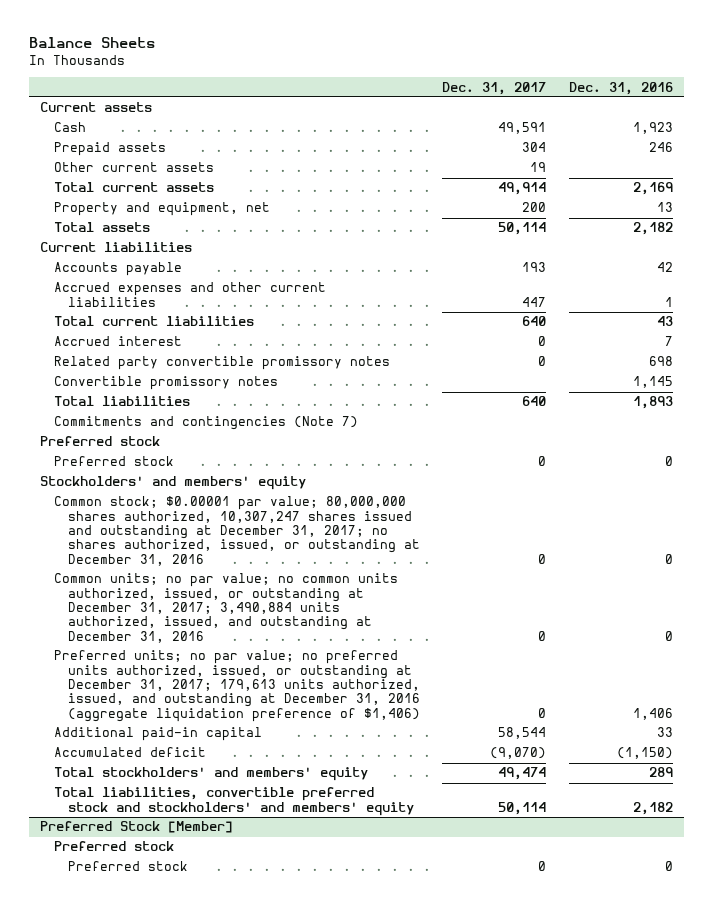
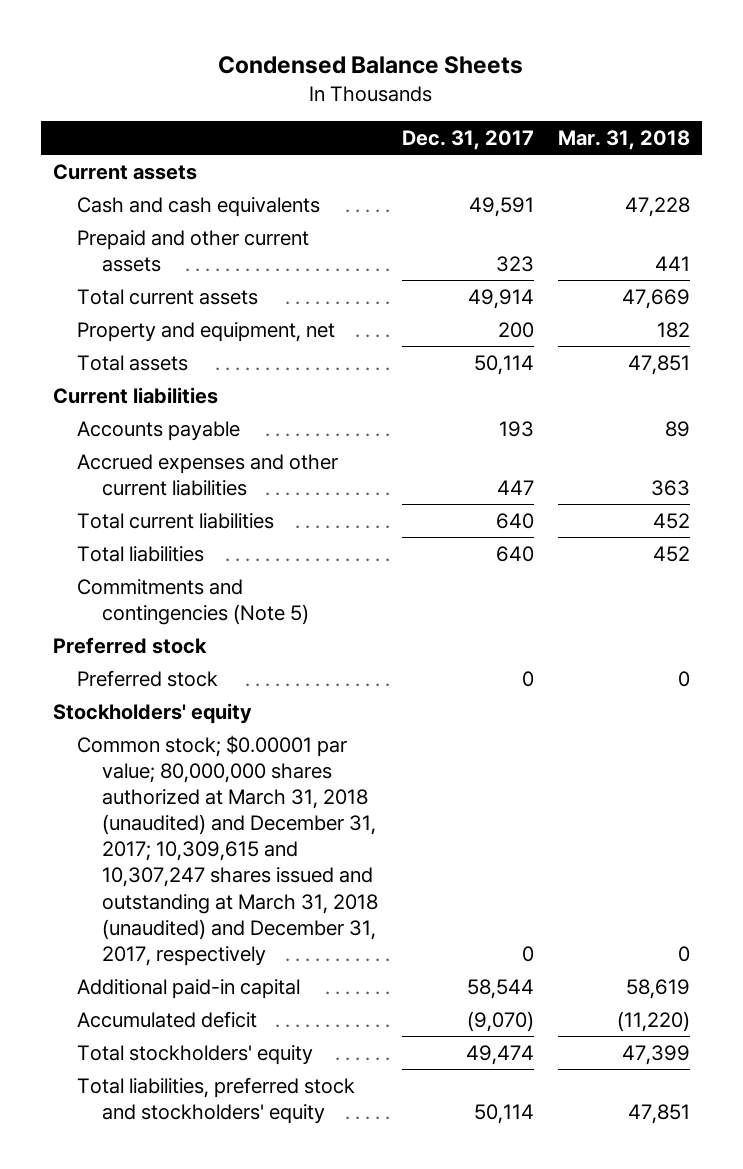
- Balance Sheets
+ Condensed Balance Sheets
- | Dec. 31, 2017 | Dec. 31, 2016
+ | Dec. 31, 2017 | Mar. 31, 2018
- Cash | 49,591 | 1,923
- Prepaid assets | 304 | 246
- Other current assets | 19 |
+ Cash and cash equivalents | 49,591 | 47,228
+ Prepaid and other current assets | 323 | 441
- Accrued interest | 0 | 7
- Related party convertible promissory notes | 0 | 698
- Convertible promissory notes | | 1,145
- Commitments and contingencies (Note 7)
+ Commitments and contingencies (Note 5)
- Stockholders' and members' equity
- Common stock; $0.00001 par value; 80,000,000 shares authorized, 10,307,247 shares issued and outstanding at December 31, 2017; no shares authorized, issued, or outstanding at December 31, 2016 | 0 | 0
- Common units; no par value; no common units authorized, issued, or outstanding at December 31, 2017; 3,490,884 units authorized, issued, and outstanding at December 31, 2016 | 0 | 0
- Preferred units; no par value; no preferred units authorized, issued, or outstanding at December 31, 2017; 179,613 units authorized, issued, and outstanding at December 31, 2016 (aggregate liquidation preference of $1,406) | 0 | 1,406
+ Stockholders' equity
+ Common stock; $0.00001 par value; 80,000,000 shares authorized at March 31, 2018 (unaudited) and December 31, 2017; 10,309,615 and 10,307,247 shares issued and outstanding at March 31, 2018 (unaudited) and December 31, 2017, respectively | 0 | 0
- Total stockholders' and members' equity | 49,474 | 289
- Total liabilities, convertible preferred stock and stockholders' and members' equity | 50,114 | 2,182
- Preferred Stock [Member]
- Preferred stock
- Preferred stock | 0 | 0
+ Total stockholders' equity | 49,474 | 47,399
+ Total liabilities, preferred stock and stockholders' equity | 50,114 | 47,851

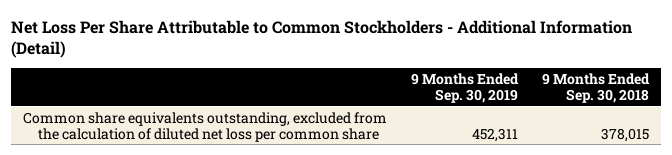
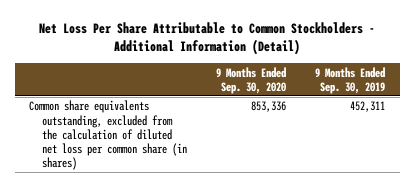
- | 9 Months Ended Sep. 30, 2019 | 9 Months Ended Sep. 30, 2018
+ | 9 Months Ended Sep. 30, 2020 | 9 Months Ended Sep. 30, 2019
- Common share equivalents outstanding, excluded from the calculation of diluted net loss per common share | 452,311 | 378,015
+ Common share equivalents outstanding, excluded from the calculation of diluted net loss per common share (in shares) | 853,336 | 452,311

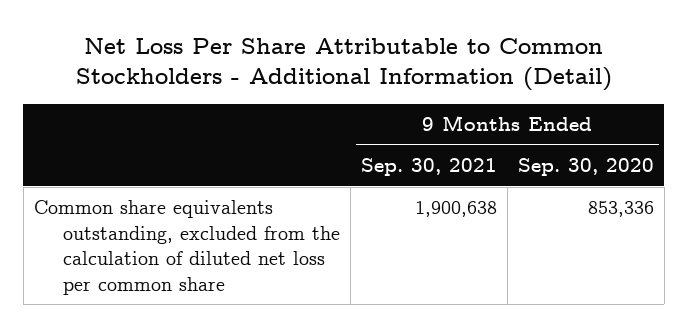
- | 9 Months Ended Sep. 30, 2020 | 9 Months Ended Sep. 30, 2019
+ | 9 Months Ended Sep. 30, 2021 | 9 Months Ended Sep. 30, 2020
- Common share equivalents outstanding, excluded from the calculation of diluted net loss per common share (in shares) | 853,336 | 452,311
+ Common share equivalents outstanding, excluded from the calculation of diluted net loss per common share | 1,900,638 | 853,336

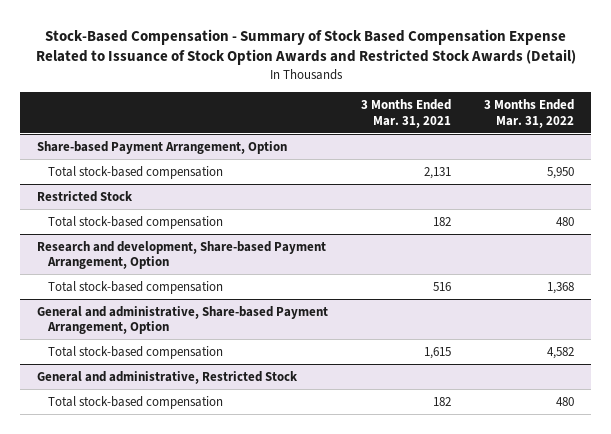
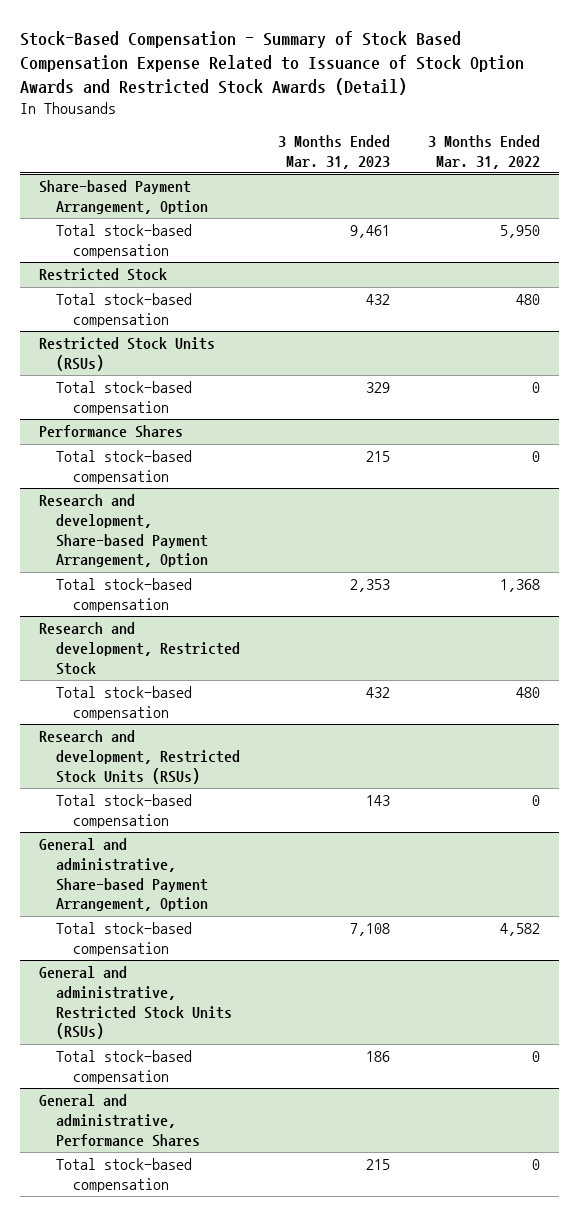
- | 3 Months Ended Mar. 31, 2021 | 3 Months Ended Mar. 31, 2022
+ | 3 Months Ended Mar. 31, 2023 | 3 Months Ended Mar. 31, 2022
+ Restricted Stock Units (RSUs)
+ Total stock-based compensation | 329 | 0
+ Performance Shares
+ Total stock-based compensation | 215 | 0
+ Research and development, Restricted Stock
+ Total stock-based compensation | 432 | 480
+ Research and development, Restricted Stock Units (RSUs)
+ Total stock-based compensation | 143 | 0
- General and administrative, Restricted Stock
- Total stock-based compensation | 182 | 480
+ General and administrative, Restricted Stock Units (RSUs)
+ Total stock-based compensation | 186 | 0
+ General and administrative, Performance Shares
+ Total stock-based compensation | 215 | 0

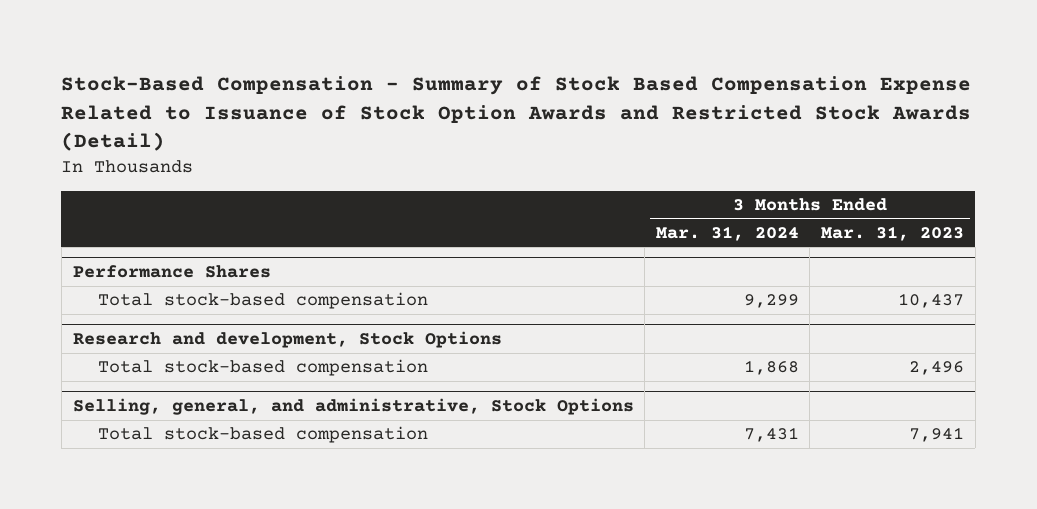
- | 3 Months Ended Mar. 31, 2023 | 3 Months Ended Mar. 31, 2022
+ | 3 Months Ended Mar. 31, 2024 | 3 Months Ended Mar. 31, 2023
- Share-based Payment Arrangement, Option
- Total stock-based compensation | 9,461 | 5,950
- Restricted Stock
- Total stock-based compensation | 432 | 480
- Restricted Stock Units (RSUs)
- Total stock-based compensation | 329 | 0
@ Performance Shares
- Total stock-based compensation | 215 | 0
- Research and development, Share-based Payment Arrangement, Option
- Total stock-based compensation | 2,353 | 1,368
- Research and development, Restricted Stock
- Total stock-based compensation | 432 | 480
- Research and development, Restricted Stock Units (RSUs)
- Total stock-based compensation | 143 | 0
- General and administrative, Share-based Payment Arrangement, Option
- Total stock-based compensation | 7,108 | 4,582
- General and administrative, Restricted Stock Units (RSUs)
- Total stock-based compensation | 186 | 0
- General and administrative, Performance Shares
- Total stock-based compensation | 215 | 0
@ Performance Shares
+ Total stock-based compensation | 9,299 | 10,437
+ Research and development, Stock Options
+ Total stock-based compensation | 1,868 | 2,496
+ Selling, general, and administrative, Stock Options
+ Total stock-based compensation | 7,431 | 7,941

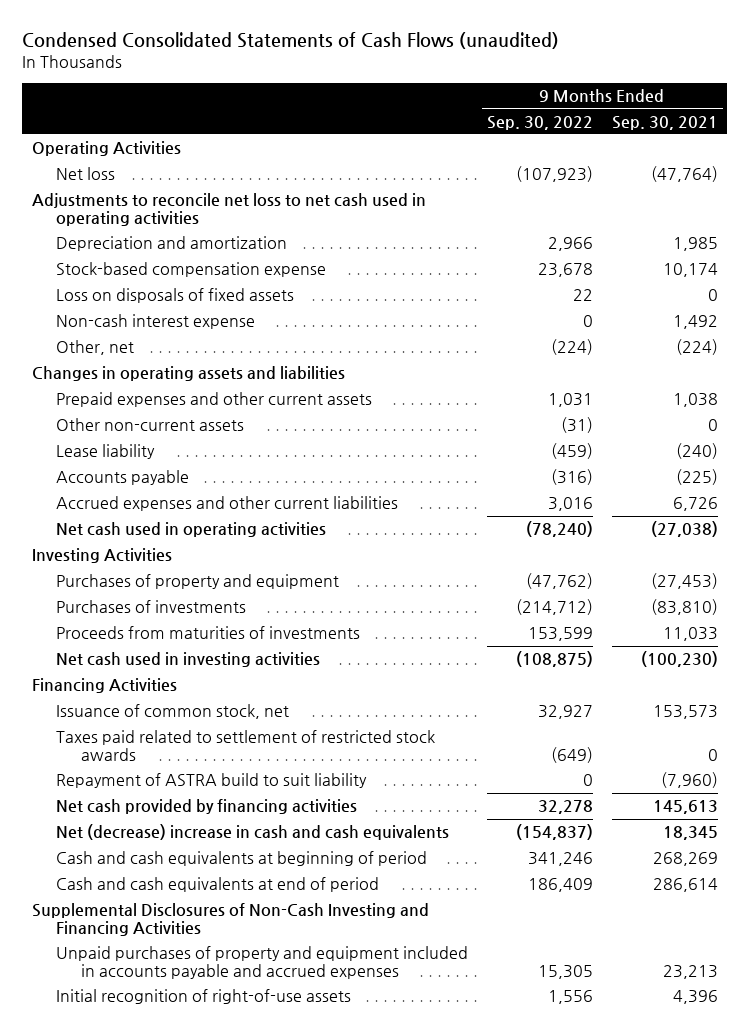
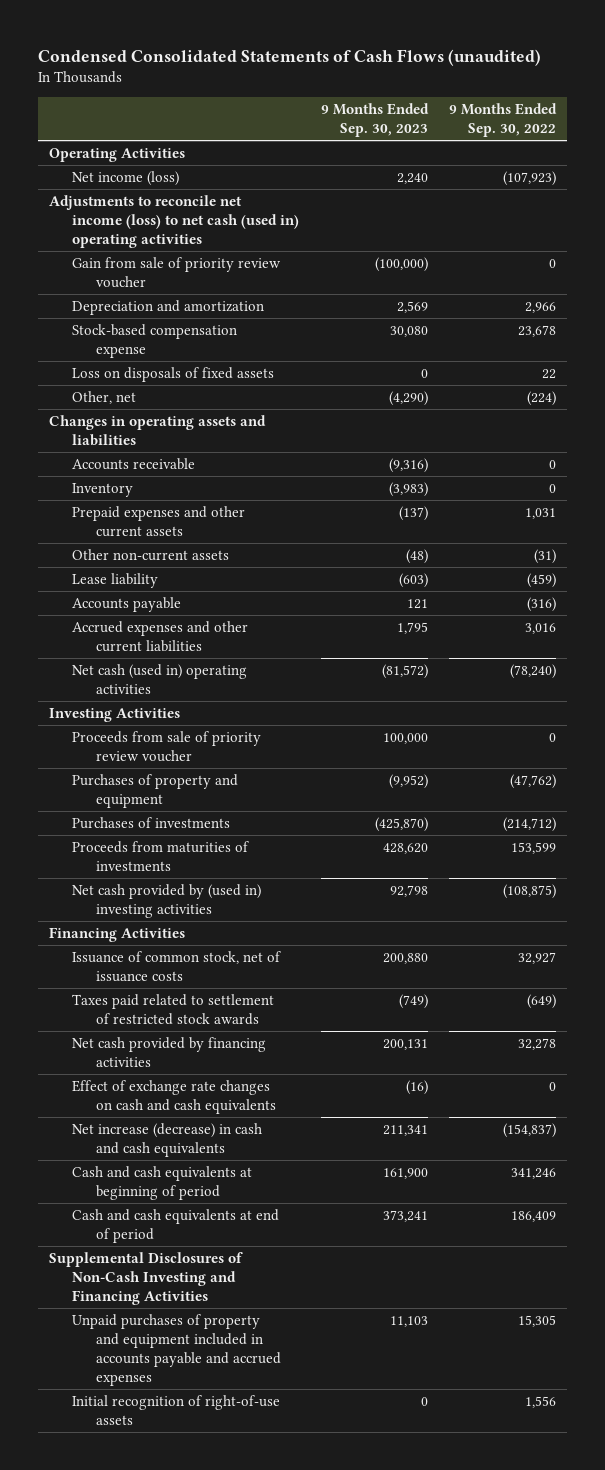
- | 9 Months Ended Sep. 30, 2022 | 9 Months Ended Sep. 30, 2021
+ | 9 Months Ended Sep. 30, 2023 | 9 Months Ended Sep. 30, 2022
- Net loss | (107,923) | (47,764)
- Adjustments to reconcile net loss to net cash used in operating activities
+ Net income (loss) | 2,240 | (107,923)
+ Adjustments to reconcile net income (loss) to net cash (used in) operating activities
+ Gain from sale of priority review voucher | (100,000) | 0
- Non-cash interest expense | 0 | 1,492
+ Accounts receivable | (9,316) | 0
+ Inventory | (3,983) | 0
- Net cash used in operating activities | (78,240) | (27,038)
+ Net cash (used in) operating activities | (81,572) | (78,240)
+ Proceeds from sale of priority review voucher | 100,000 | 0
- Net cash used in investing activities | (108,875) | (100,230)
+ Net cash provided by (used in) investing activities | 92,798 | (108,875)
- Issuance of common stock, net | 32,927 | 153,573
+ Issuance of common stock, net of issuance costs | 200,880 | 32,927
- Repayment of ASTRA build to suit liability | 0 | (7,960)
- Net (decrease) increase in cash and cash equivalents | (154,837) | 18,345
+ Effect of exchange rate changes on cash and cash equivalents | (16) | 0
+ Net increase (decrease) in cash and cash equivalents | 211,341 | (154,837)

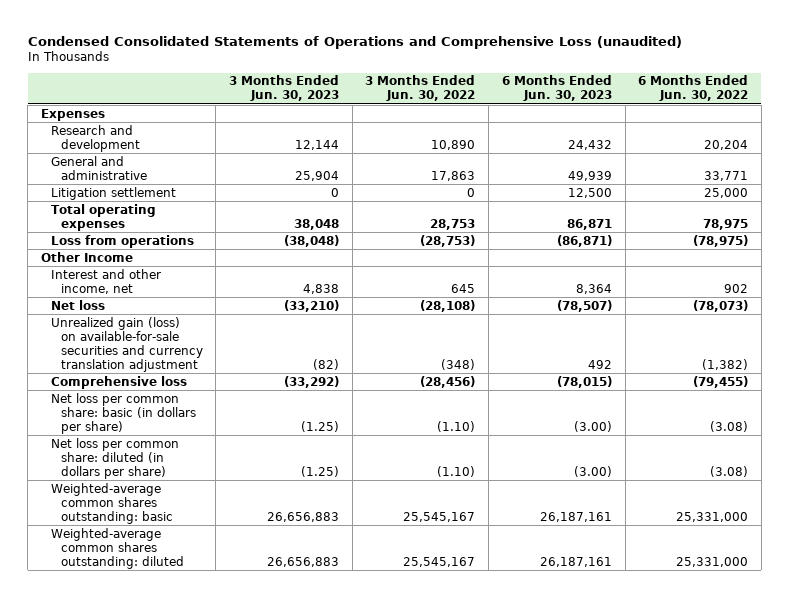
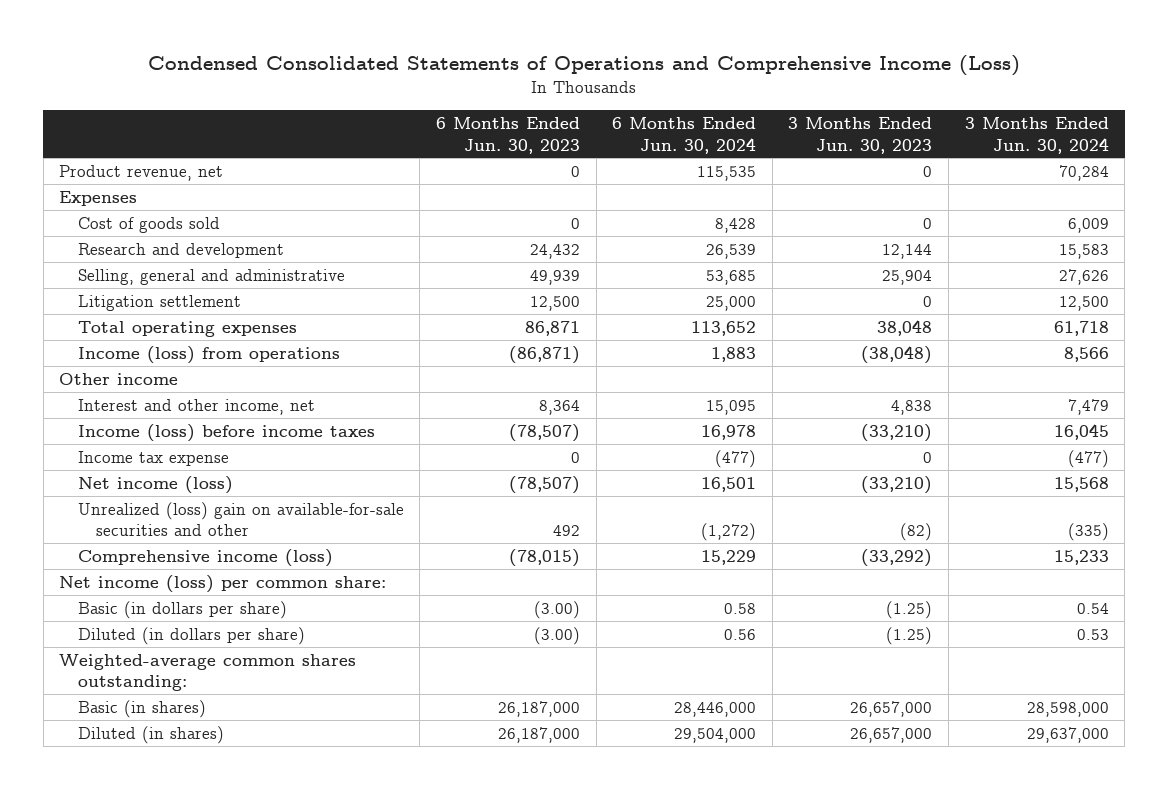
- Condensed Consolidated Statements of Operations and Comprehensive Loss (unaudited)
+ Condensed Consolidated Statements of Operations and Comprehensive Income (Loss)
- | 3 Months Ended Jun. 30, 2023 | 3 Months Ended Jun. 30, 2022 | 6 Months Ended Jun. 30, 2023 | 6 Months Ended Jun. 30, 2022
+ | 6 Months Ended Jun. 30, 2023 | 6 Months Ended Jun. 30, 2024 | 3 Months Ended Jun. 30, 2023 | 3 Months Ended Jun. 30, 2024
+ Product revenue, net | 0 | 115,535 | 0 | 70,284
+ Cost of goods sold | 0 | 8,428 | 0 | 6,009
- General and administrative | 25,904 | 17,863 | 49,939 | 33,771
+ Selling, general and administrative | 49,939 | 53,685 | 25,904 | 27,626
- Loss from operations | (38,048) | (28,753) | (86,871) | (78,975)
- Other Income
+ Income (loss) from operations | (86,871) | 1,883 | (38,048) | 8,566
+ Other income
- Net loss | (33,210) | (28,108) | (78,507) | (78,073)
- Unrealized gain (loss) on available-for-sale securities and currency translation adjustment | (82) | (348) | 492 | (1,382)
- Comprehensive loss | (33,292) | (28,456) | (78,015) | (79,455)
- Net loss per common share: basic (in dollars per share) | (1.25) | (1.10) | (3.00) | (3.08)
- Net loss per common share: diluted (in dollars per share) | (1.25) | (1.10) | (3.00) | (3.08)
- Weighted-average common shares outstanding: basic | 26,656,883 | 25,545,167 | 26,187,161 | 25,331,000
- Weighted-average common shares outstanding: diluted | 26,656,883 | 25,545,167 | 26,187,161 | 25,331,000
+ Income (loss) before income taxes | (78,507) | 16,978 | (33,210) | 16,045
+ Income tax expense | 0 | (477) | 0 | (477)
+ Net income (loss) | (78,507) | 16,501 | (33,210) | 15,568
+ Unrealized (loss) gain on available-for-sale securities and other | 492 | (1,272) | (82) | (335)
+ Comprehensive income (loss) | (78,015) | 15,229 | (33,292) | 15,233
+ Net income (loss) per common share:
+ Basic (in dollars per share) | (3.00) | 0.58 | (1.25) | 0.54
+ Diluted (in dollars per share) | (3.00) | 0.56 | (1.25) | 0.53
+ Weighted-average common shares outstanding:
+ Basic (in shares) | 26,187,000 | 28,446,000 | 26,657,000 | 28,598,000
+ Diluted (in shares) | 26,187,000 | 29,504,000 | 26,657,000 | 29,637,000

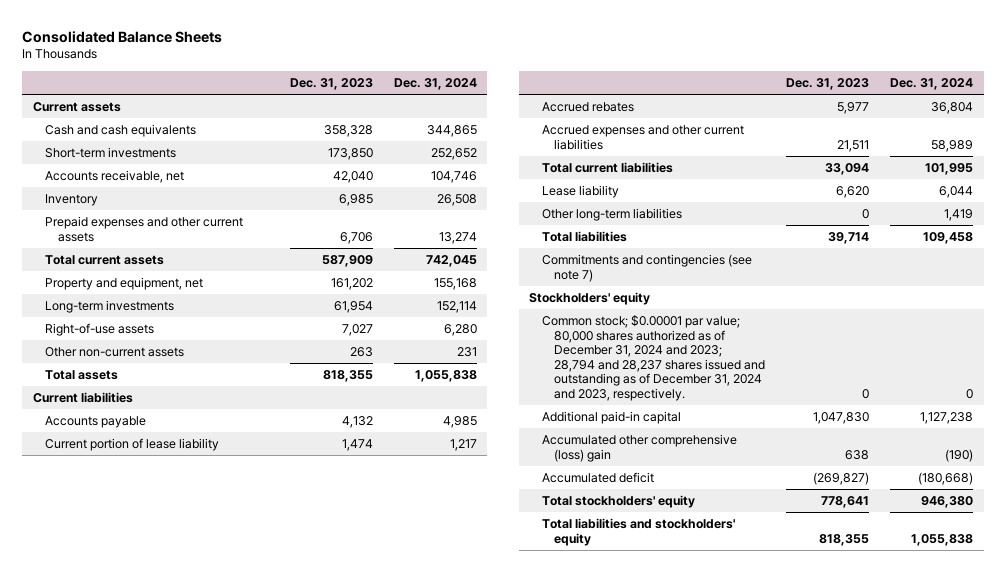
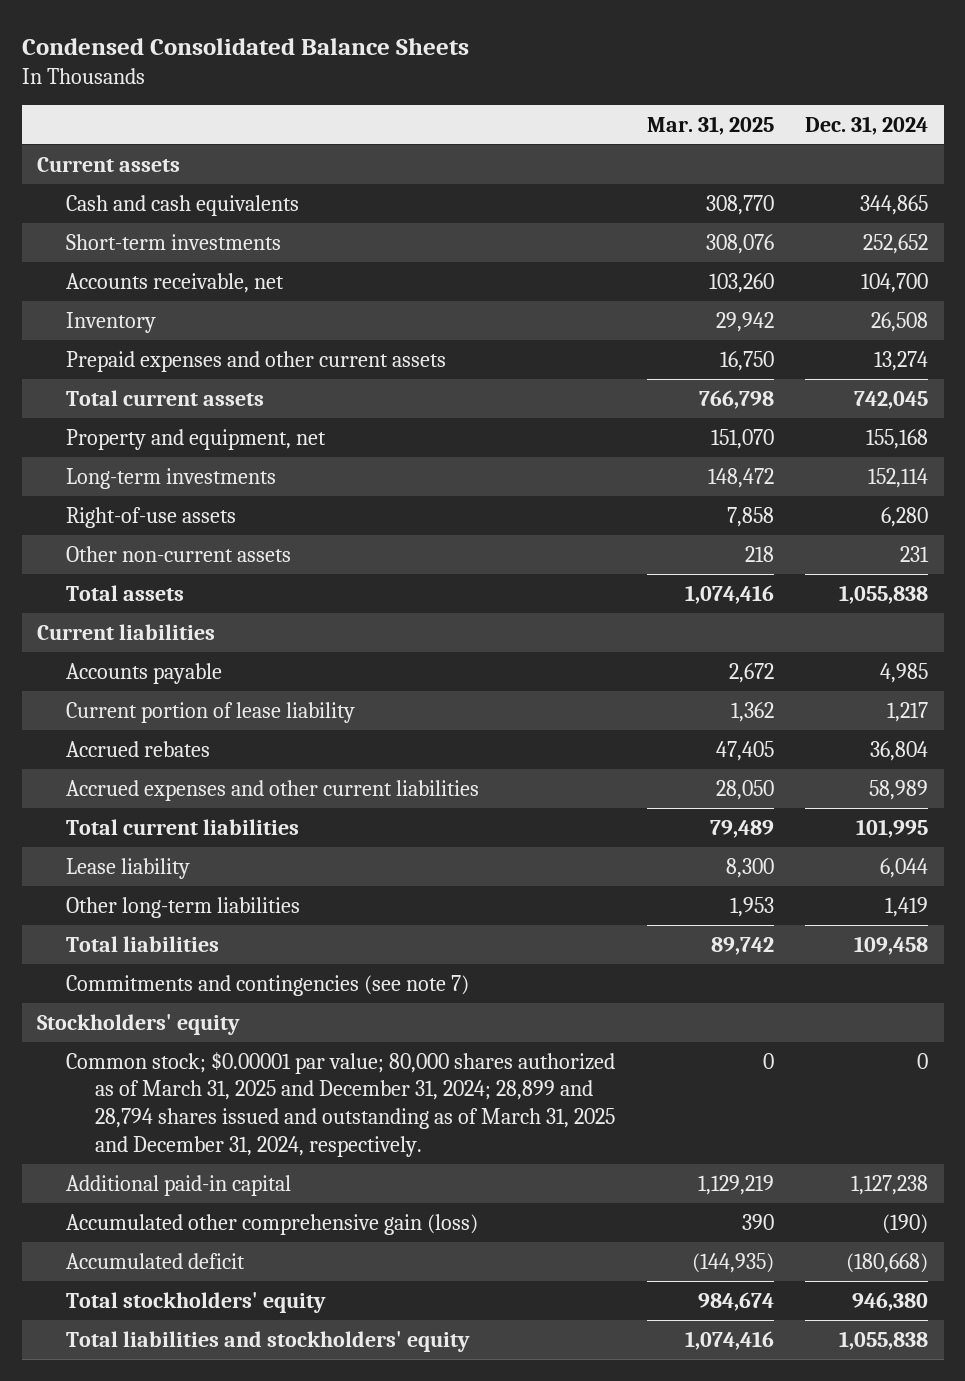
- Consolidated Balance Sheets
+ Condensed Consolidated Balance Sheets
- | Dec. 31, 2023 | Dec. 31, 2024
+ | Mar. 31, 2025 | Dec. 31, 2024
- Accounts receivable, net | 42,040 | 104,746
+ Accounts receivable, net | 103,260 | 104,700
- Common stock; $0.00001 par value; 80,000 shares authorized as of December 31, 2024 and 2023; 28,794 and 28,237 shares issued and outstanding as of December 31, 2024 and 2023, respectively. | 0 | 0
+ Common stock; $0.00001 par value; 80,000 shares authorized as of March 31, 2025 and December 31, 2024; 28,899 and 28,794 shares issued and outstanding as of March 31, 2025 and December 31, 2024, respectively. | 0 | 0
- Accumulated other comprehensive (loss) gain | 638 | (190)
+ Accumulated other comprehensive gain (loss) | 390 | (190)

